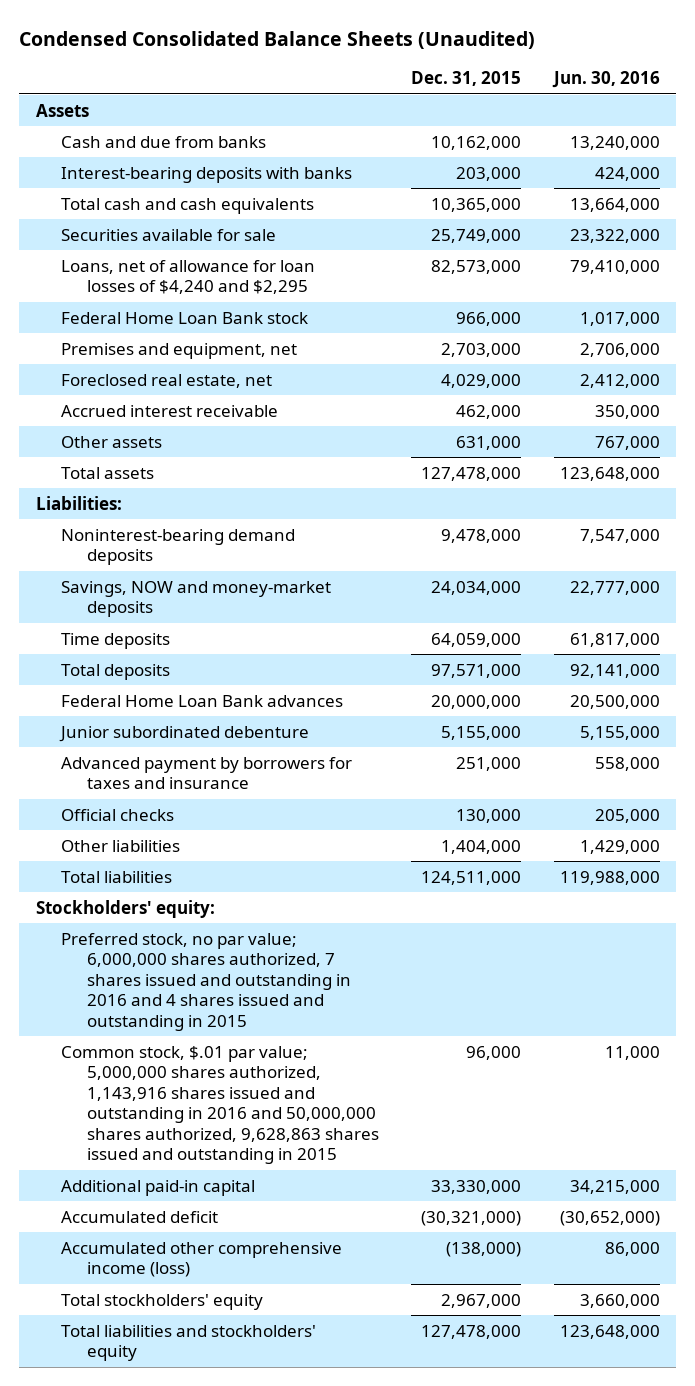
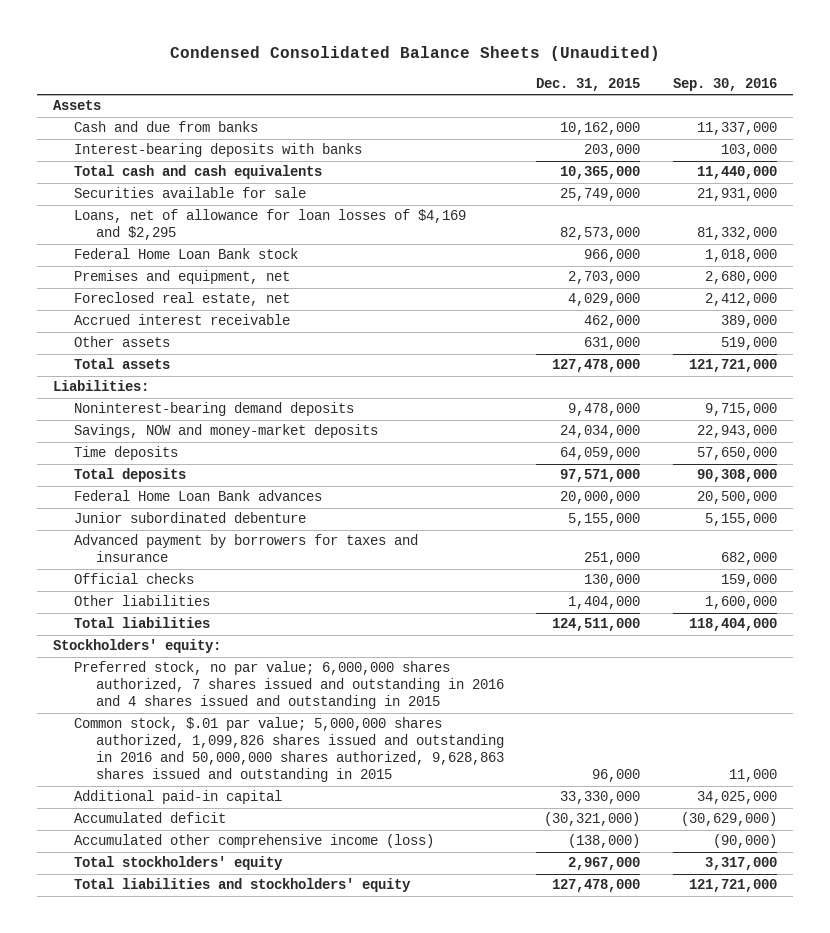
- | Dec. 31, 2015 | Jun. 30, 2016
+ | Dec. 31, 2015 | Sep. 30, 2016
- Loans, net of allowance for loan losses of $4,240 and $2,295 | 82,573,000 | 79,410,000
+ Loans, net of allowance for loan losses of $4,169 and $2,295 | 82,573,000 | 81,332,000
- Common stock, $.01 par value; 5,000,000 shares authorized, 1,143,916 shares issued and outstanding in 2016 and 50,000,000 shares authorized, 9,628,863 shares issued and outstanding in 2015 | 96,000 | 11,000
+ Common stock, $.01 par value; 5,000,000 shares authorized, 1,099,826 shares issued and outstanding in 2016 and 50,000,000 shares authorized, 9,628,863 shares issued and outstanding in 2015 | 96,000 | 11,000

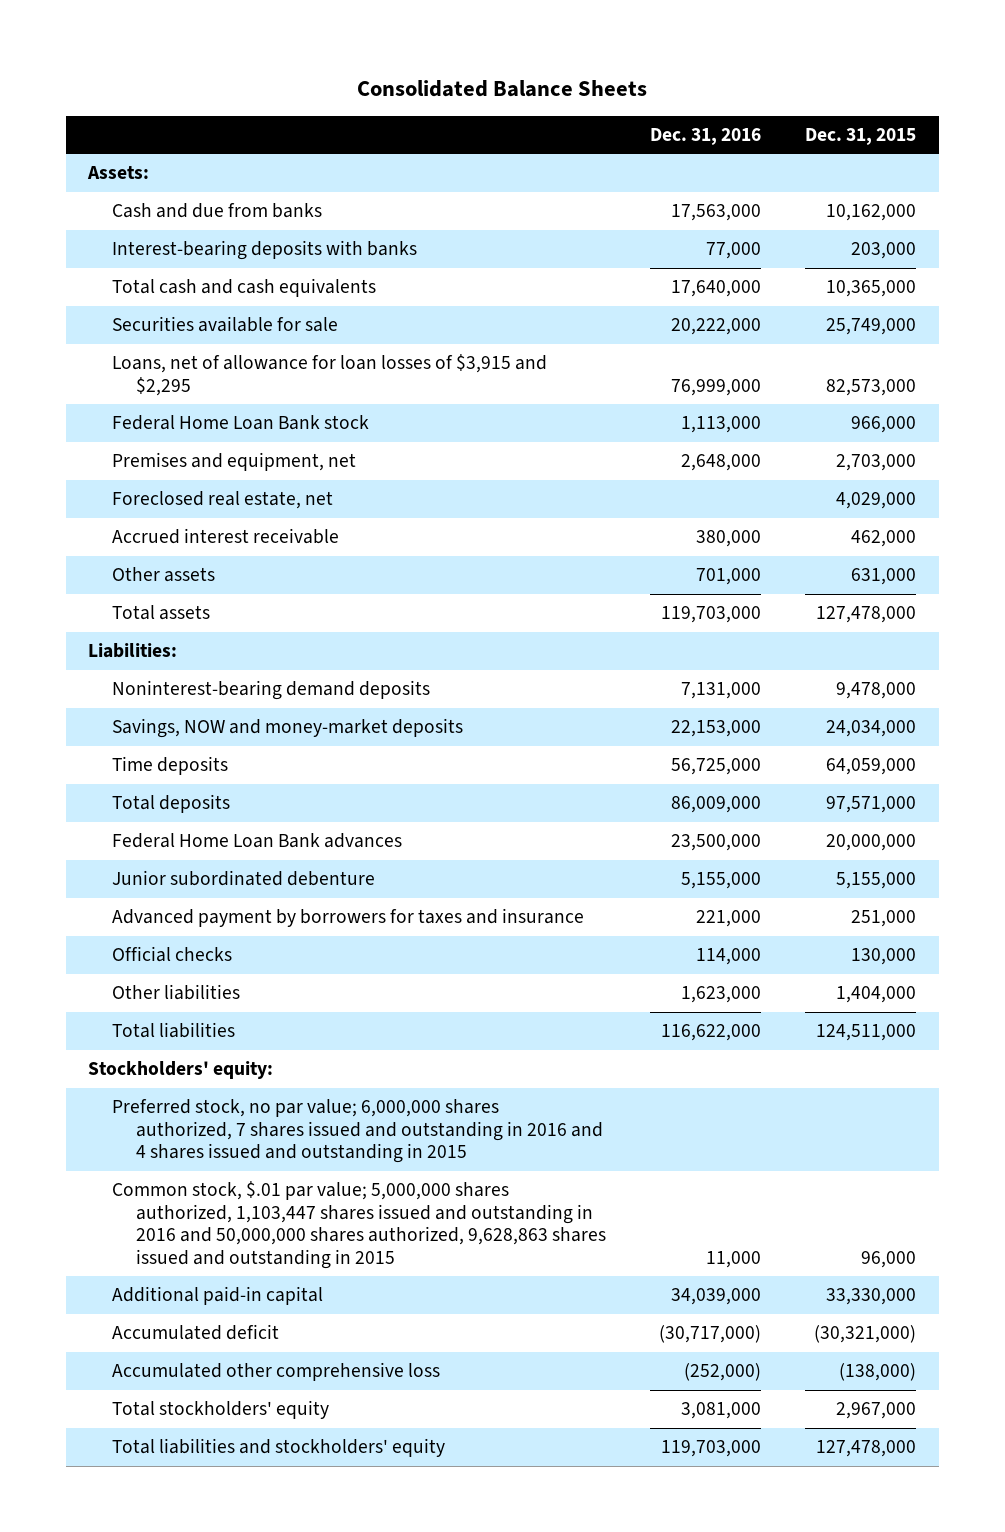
- Condensed Consolidated Balance Sheets (Unaudited)
+ Consolidated Balance Sheets
- | Dec. 31, 2015 | Sep. 30, 2016
+ | Dec. 31, 2016 | Dec. 31, 2015
- Assets
+ Assets:
- Loans, net of allowance for loan losses of $4,169 and $2,295 | 82,573,000 | 81,332,000
+ Loans, net of allowance for loan losses of $3,915 and $2,295 | 76,999,000 | 82,573,000
- Common stock, $.01 par value; 5,000,000 shares authorized, 1,099,826 shares issued and outstanding in 2016 and 50,000,000 shares authorized, 9,628,863 shares issued and outstanding in 2015 | 96,000 | 11,000
+ Common stock, $.01 par value; 5,000,000 shares authorized, 1,103,447 shares issued and outstanding in 2016 and 50,000,000 shares authorized, 9,628,863 shares issued and outstanding in 2015 | 11,000 | 96,000
- Accumulated other comprehensive income (loss) | (138,000) | (90,000)
+ Accumulated other comprehensive loss | (252,000) | (138,000)

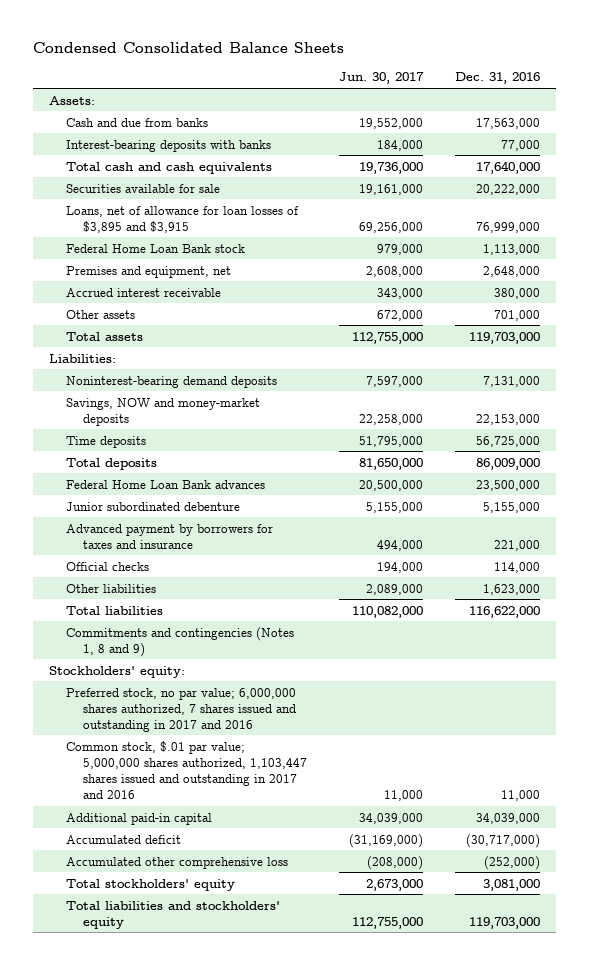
- Consolidated Balance Sheets
+ Condensed Consolidated Balance Sheets
- | Dec. 31, 2016 | Dec. 31, 2015
+ | Jun. 30, 2017 | Dec. 31, 2016
- Loans, net of allowance for loan losses of $3,915 and $2,295 | 76,999,000 | 82,573,000
+ Loans, net of allowance for loan losses of $3,895 and $3,915 | 69,256,000 | 76,999,000
- Foreclosed real estate, net | | 4,029,000
+ Commitments and contingencies (Notes 1, 8 and 9)
- Preferred stock, no par value; 6,000,000 shares authorized, 7 shares issued and outstanding in 2016 and 4 shares issued and outstanding in 2015
- Common stock, $.01 par value; 5,000,000 shares authorized, 1,103,447 shares issued and outstanding in 2016 and 50,000,000 shares authorized, 9,628,863 shares issued and outstanding in 2015 | 11,000 | 96,000
+ Preferred stock, no par value; 6,000,000 shares authorized, 7 shares issued and outstanding in 2017 and 2016
+ Common stock, $.01 par value; 5,000,000 shares authorized, 1,103,447 shares issued and outstanding in 2017 and 2016 | 11,000 | 11,000

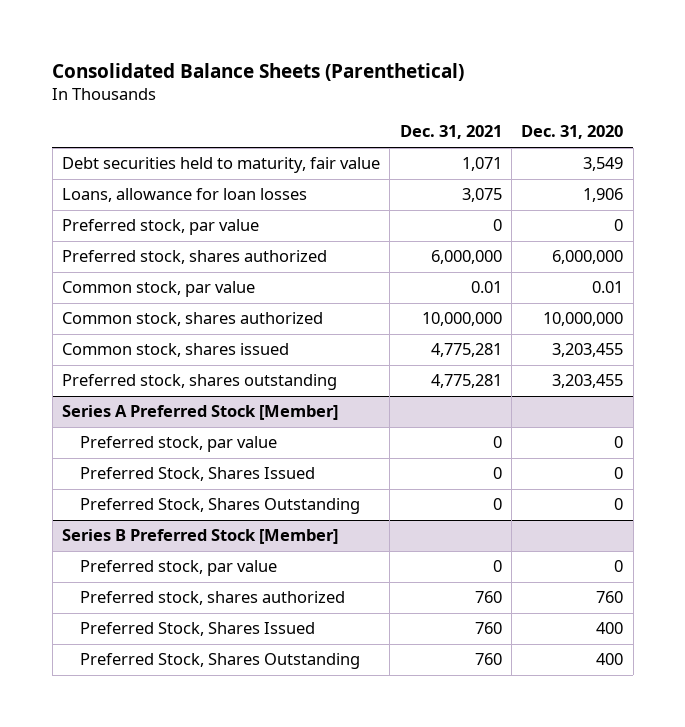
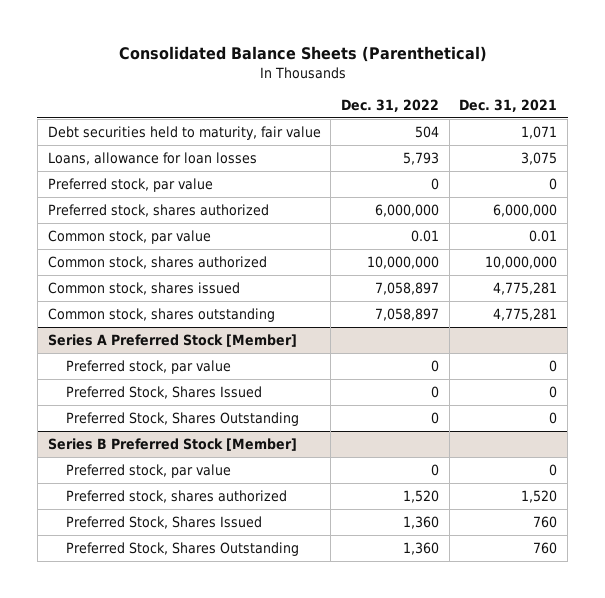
- | Dec. 31, 2021 | Dec. 31, 2020
+ | Dec. 31, 2022 | Dec. 31, 2021
- Preferred stock, shares outstanding | 4,775,281 | 3,203,455
+ Common stock, shares outstanding | 7,058,897 | 4,775,281
@ Series B Preferred Stock [Member]
- Preferred stock, shares authorized | 760 | 760
+ Preferred stock, shares authorized | 1,520 | 1,520

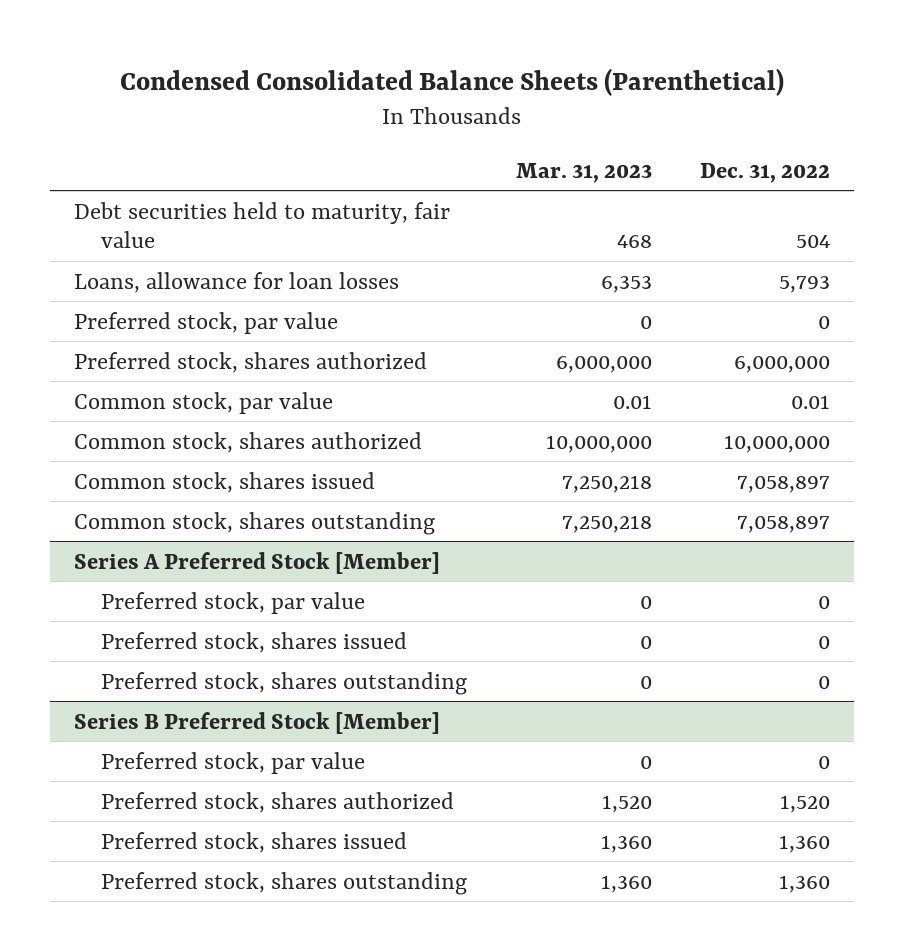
- Consolidated Balance Sheets (Parenthetical)
+ Condensed Consolidated Balance Sheets (Parenthetical)
- | Dec. 31, 2022 | Dec. 31, 2021
+ | Mar. 31, 2023 | Dec. 31, 2022
@ Series A Preferred Stock [Member]
- Preferred Stock, Shares Issued | 0 | 0
- Preferred Stock, Shares Outstanding | 0 | 0
+ Preferred stock, shares issued | 0 | 0
+ Preferred stock, shares outstanding | 0 | 0
@ Series B Preferred Stock [Member]
- Preferred Stock, Shares Issued | 1,360 | 760
- Preferred Stock, Shares Outstanding | 1,360 | 760
+ Preferred stock, shares issued | 1,360 | 1,360
+ Preferred stock, shares outstanding | 1,360 | 1,360

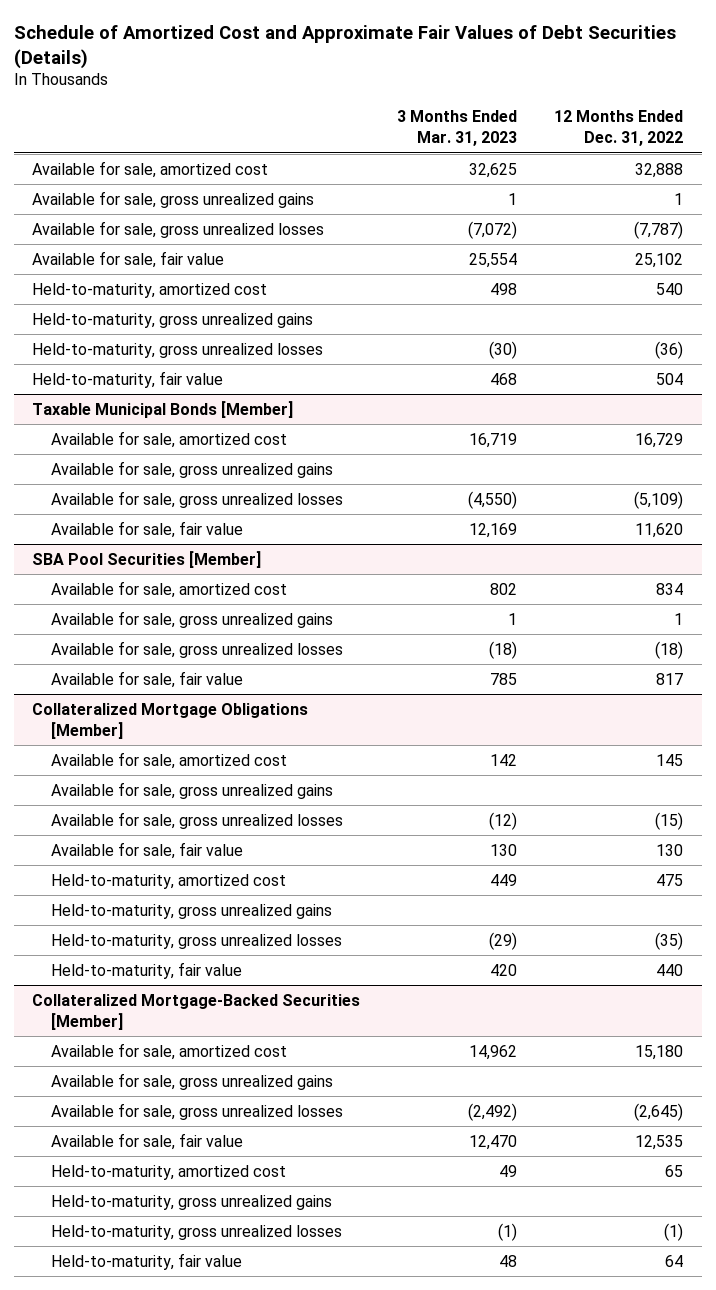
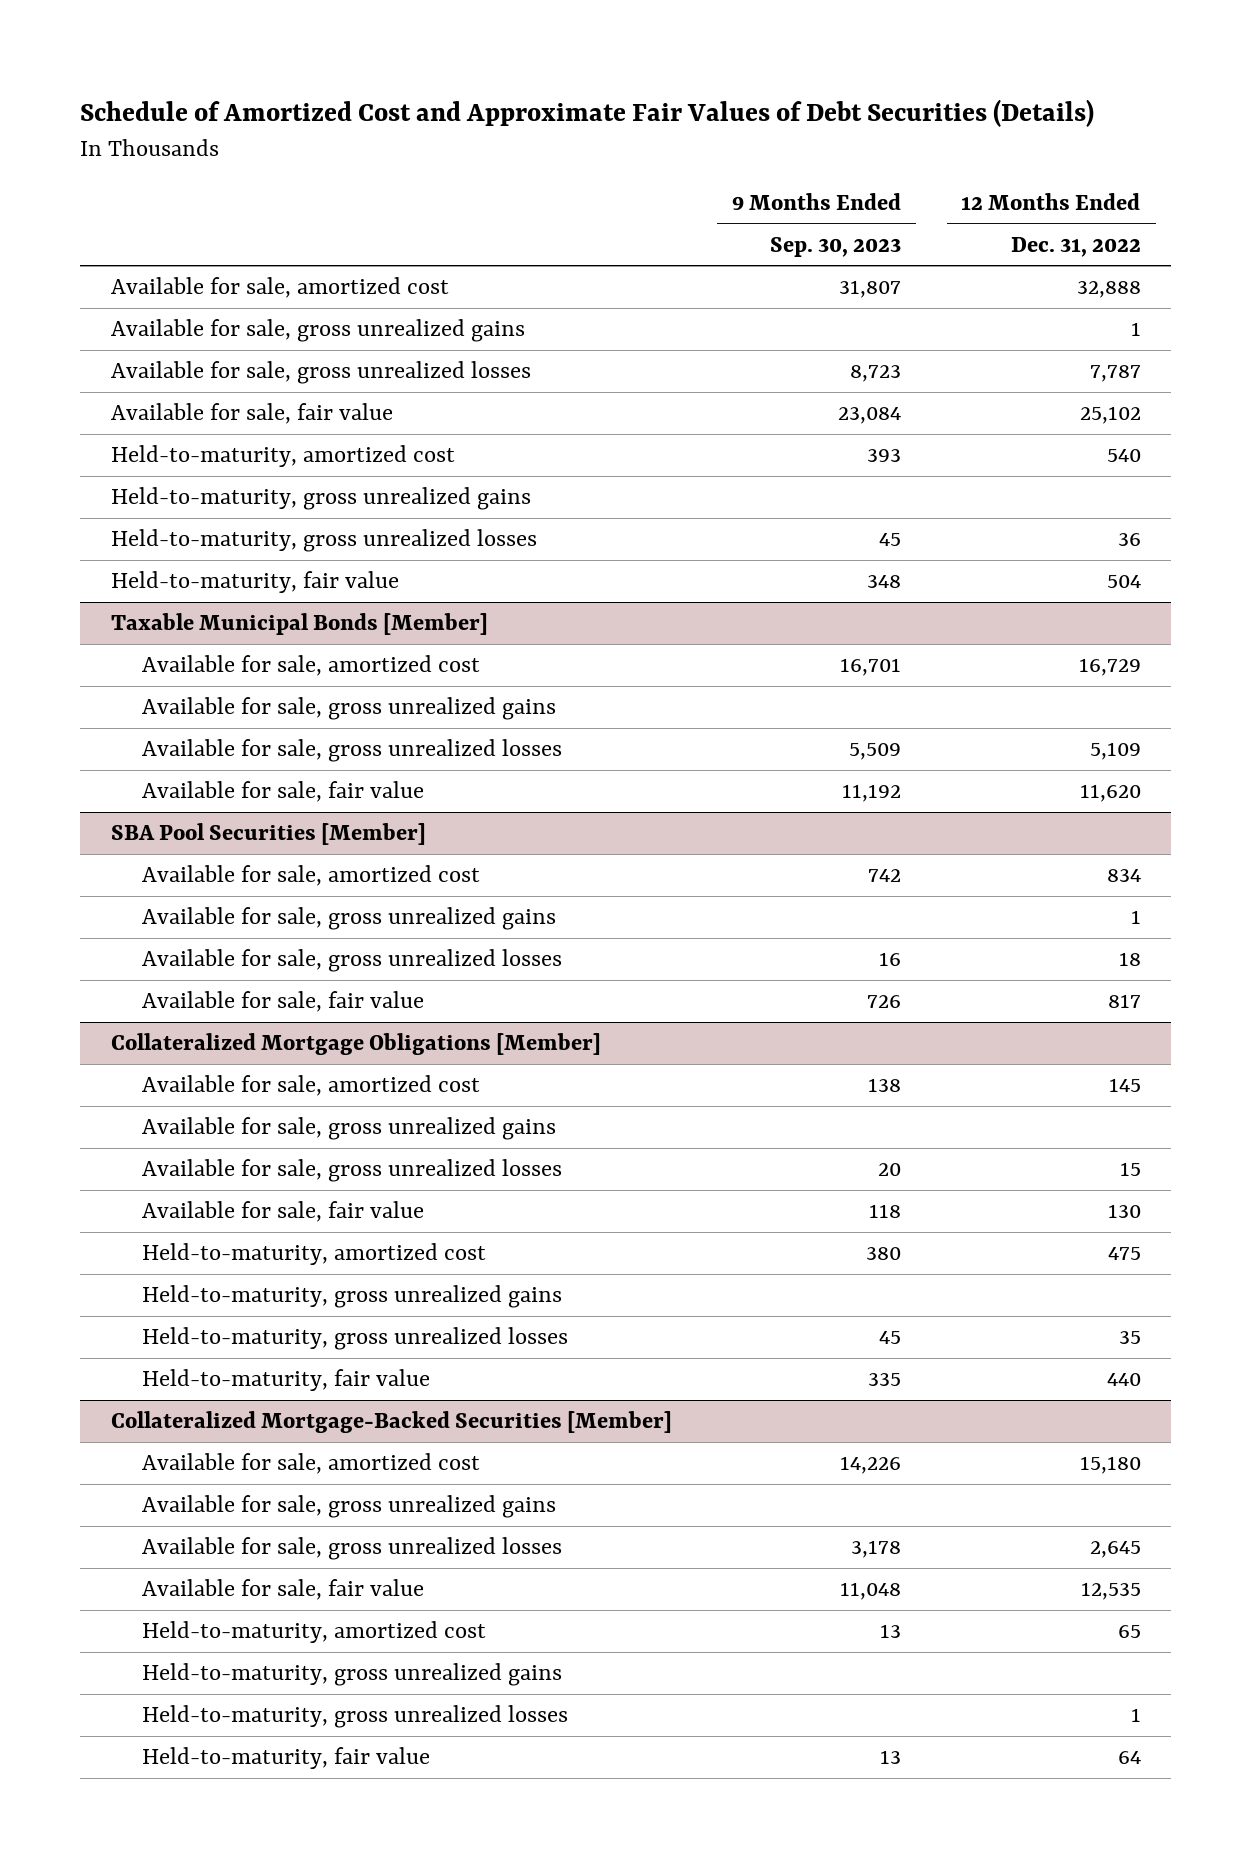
- | 3 Months Ended Mar. 31, 2023 | 12 Months Ended Dec. 31, 2022
+ | 9 Months Ended Sep. 30, 2023 | 12 Months Ended Dec. 31, 2022
- Available for sale, gross unrealized losses | (7,072) | (7,787)
+ Available for sale, gross unrealized losses | 8,723 | 7,787
- Held-to-maturity, gross unrealized losses | (30) | (36)
+ Held-to-maturity, gross unrealized losses | 45 | 36
@ Taxable Municipal Bonds [Member]
- Available for sale, gross unrealized losses | (4,550) | (5,109)
+ Available for sale, gross unrealized losses | 5,509 | 5,109
@ SBA Pool Securities [Member]
- Available for sale, gross unrealized losses | (18) | (18)
+ Available for sale, gross unrealized losses | 16 | 18
@ Collateralized Mortgage Obligations [Member]
- Available for sale, gross unrealized losses | (12) | (15)
+ Available for sale, gross unrealized losses | 20 | 15
- Held-to-maturity, gross unrealized losses | (29) | (35)
+ Held-to-maturity, gross unrealized losses | 45 | 35
@ Collateralized Mortgage-Backed Securities [Member]
- Available for sale, gross unrealized losses | (2,492) | (2,645)
+ Available for sale, gross unrealized losses | 3,178 | 2,645
- Held-to-maturity, gross unrealized losses | (1) | (1)
+ Held-to-maturity, gross unrealized losses | | 1

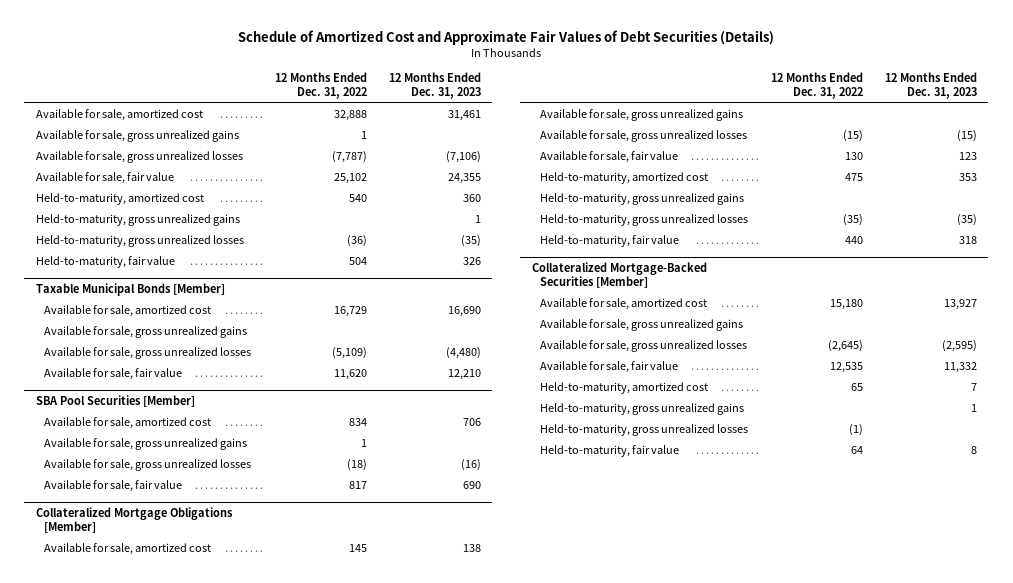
- | 9 Months Ended Sep. 30, 2023 | 12 Months Ended Dec. 31, 2022
+ | 12 Months Ended Dec. 31, 2022 | 12 Months Ended Dec. 31, 2023
- Available for sale, gross unrealized losses | 8,723 | 7,787
+ Available for sale, gross unrealized losses | (7,787) | (7,106)
- Held-to-maturity, gross unrealized losses | 45 | 36
+ Held-to-maturity, gross unrealized losses | (36) | (35)
@ Taxable Municipal Bonds [Member]
- Available for sale, gross unrealized losses | 5,509 | 5,109
+ Available for sale, gross unrealized losses | (5,109) | (4,480)
@ SBA Pool Securities [Member]
- Available for sale, gross unrealized losses | 16 | 18
+ Available for sale, gross unrealized losses | (18) | (16)
@ Collateralized Mortgage Obligations [Member]
- Available for sale, gross unrealized losses | 20 | 15
+ Available for sale, gross unrealized losses | (15) | (15)
- Held-to-maturity, gross unrealized losses | 45 | 35
+ Held-to-maturity, gross unrealized losses | (35) | (35)
@ Collateralized Mortgage-Backed Securities [Member]
- Available for sale, gross unrealized losses | 3,178 | 2,645
+ Available for sale, gross unrealized losses | (2,645) | (2,595)
- Held-to-maturity, gross unrealized losses | | 1
+ Held-to-maturity, gross unrealized losses | (1) |

